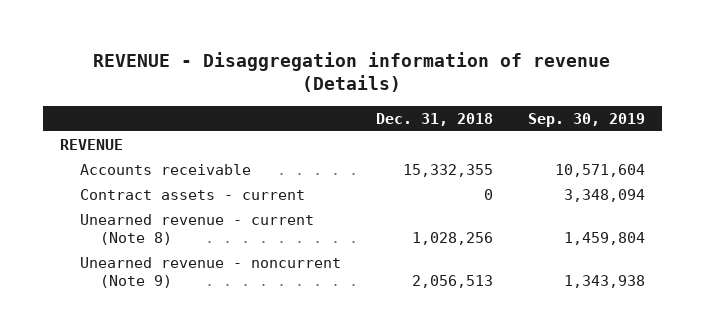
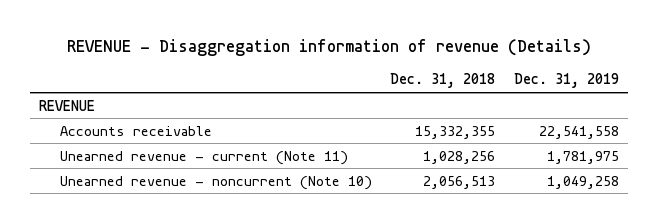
- | Dec. 31, 2018 | Sep. 30, 2019
+ | Dec. 31, 2018 | Dec. 31, 2019
- Contract assets - current | 0 | 3,348,094
- Unearned revenue - current (Note 8) | 1,028,256 | 1,459,804
- Unearned revenue - noncurrent (Note 9) | 2,056,513 | 1,343,938
+ Unearned revenue - current (Note 11) | 1,028,256 | 1,781,975
+ Unearned revenue - noncurrent (Note 10) | 2,056,513 | 1,049,258

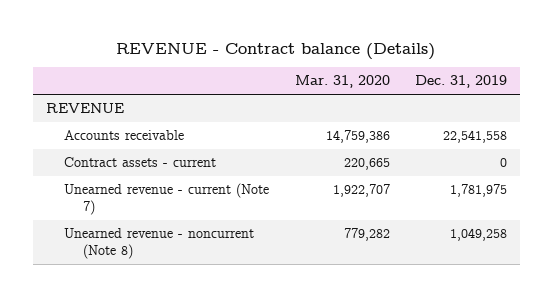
- REVENUE - Disaggregation information of revenue (Details)
+ REVENUE - Contract balance (Details)
- | Dec. 31, 2018 | Dec. 31, 2019
+ | Mar. 31, 2020 | Dec. 31, 2019
- Unearned revenue - current (Note 11) | 1,028,256 | 1,781,975
- Unearned revenue - noncurrent (Note 10) | 2,056,513 | 1,049,258
+ Contract assets - current | 220,665 | 0
+ Unearned revenue - current (Note 7) | 1,922,707 | 1,781,975
+ Unearned revenue - noncurrent (Note 8) | 779,282 | 1,049,258

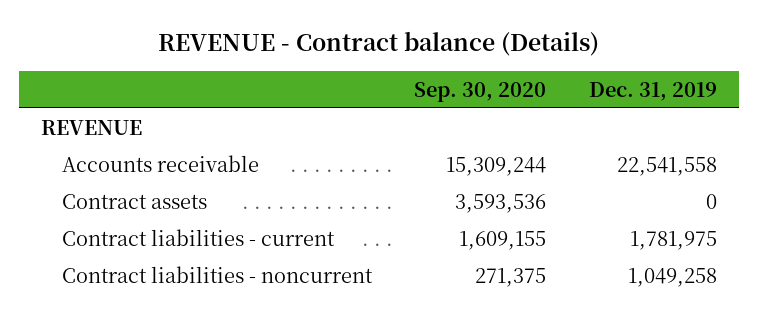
- | Mar. 31, 2020 | Dec. 31, 2019
+ | Sep. 30, 2020 | Dec. 31, 2019
- Contract assets - current | 220,665 | 0
- Unearned revenue - current (Note 7) | 1,922,707 | 1,781,975
- Unearned revenue - noncurrent (Note 8) | 779,282 | 1,049,258
+ Contract assets | 3,593,536 | 0
+ Contract liabilities - current | 1,609,155 | 1,781,975
+ Contract liabilities - noncurrent | 271,375 | 1,049,258

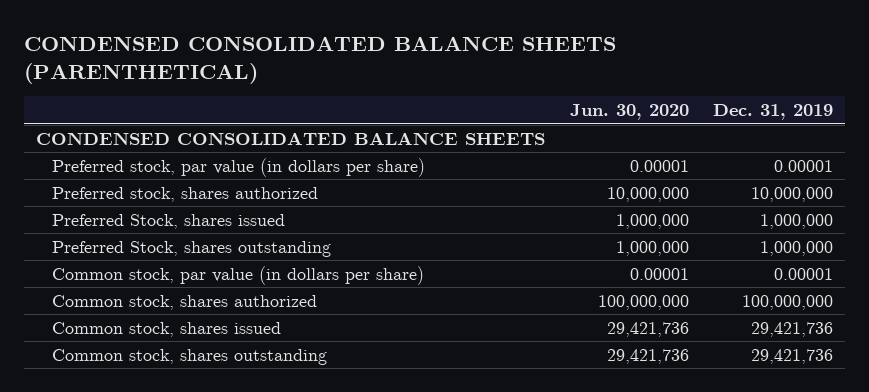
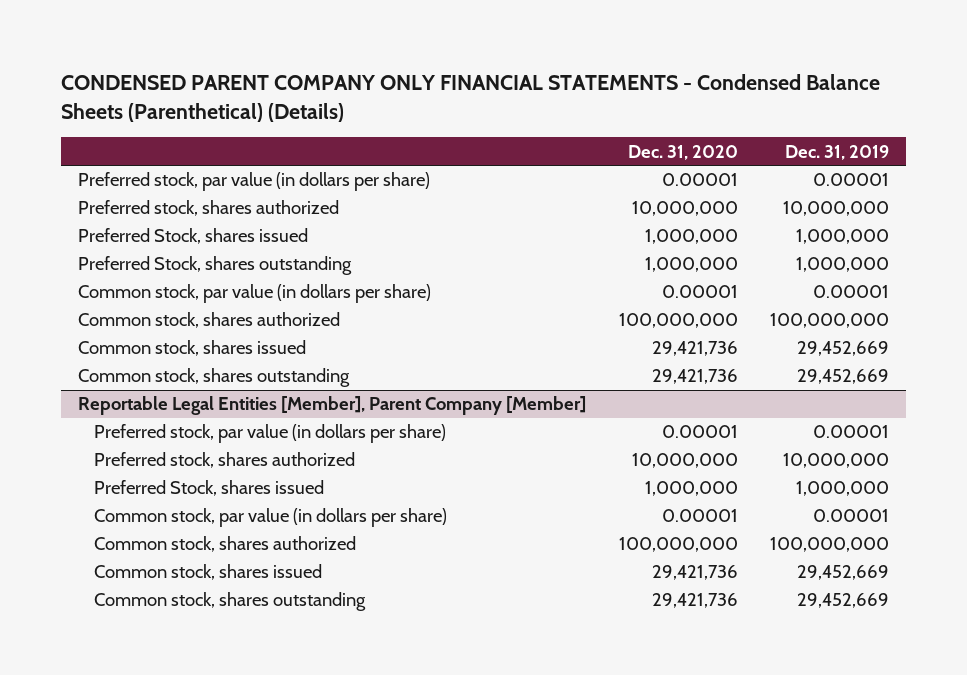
- CONDENSED CONSOLIDATED BALANCE SHEETS (PARENTHETICAL)
+ CONDENSED PARENT COMPANY ONLY FINANCIAL STATEMENTS - Condensed Balance Sheets (Parenthetical) (Details)
- | Jun. 30, 2020 | Dec. 31, 2019
+ | Dec. 31, 2020 | Dec. 31, 2019
- CONDENSED CONSOLIDATED BALANCE SHEETS
- Common stock, shares issued | 29,421,736 | 29,421,736
- Common stock, shares outstanding | 29,421,736 | 29,421,736
+ Common stock, shares issued | 29,421,736 | 29,452,669
+ Common stock, shares outstanding | 29,421,736 | 29,452,669
+ Reportable Legal Entities [Member], Parent Company [Member]
+ Preferred stock, par value (in dollars per share) | 0.00001 | 0.00001
+ Preferred stock, shares authorized | 10,000,000 | 10,000,000
+ Preferred Stock, shares issued | 1,000,000 | 1,000,000
+ Common stock, par value (in dollars per share) | 0.00001 | 0.00001
+ Common stock, shares authorized | 100,000,000 | 100,000,000
+ Common stock, shares issued | 29,421,736 | 29,452,669
+ Common stock, shares outstanding | 29,421,736 | 29,452,669

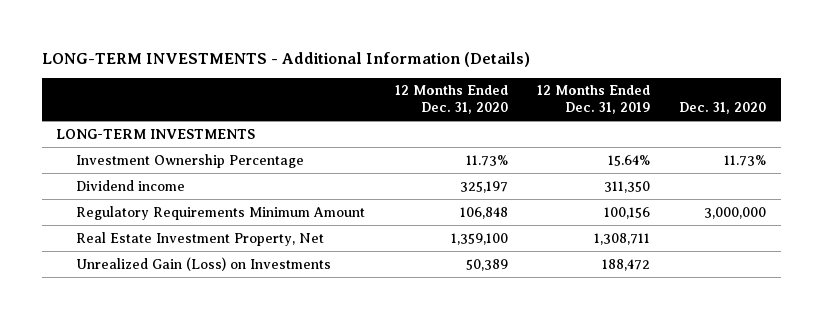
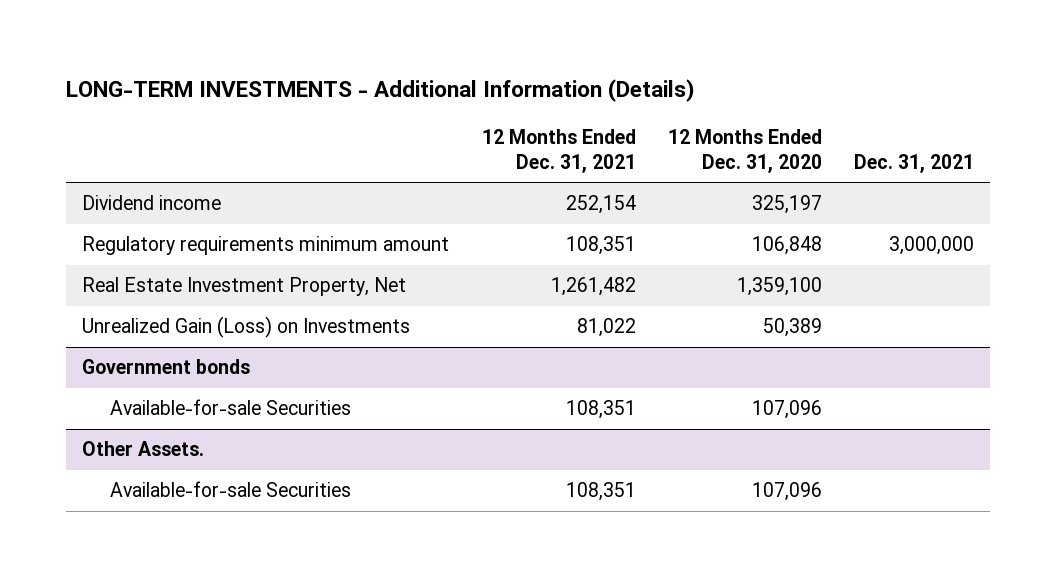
- | 12 Months Ended Dec. 31, 2020 | 12 Months Ended Dec. 31, 2019 | Dec. 31, 2020
+ | 12 Months Ended Dec. 31, 2021 | 12 Months Ended Dec. 31, 2020 | Dec. 31, 2021
- LONG-TERM INVESTMENTS
- Investment Ownership Percentage | 11.73% | 15.64% | 11.73%
- Regulatory Requirements Minimum Amount | 106,848 | 100,156 | 3,000,000
+ Regulatory requirements minimum amount | 108,351 | 106,848 | 3,000,000
+ Government bonds
+ Available-for-sale Securities | 108,351 | 107,096 |
+ Other Assets.
+ Available-for-sale Securities | 108,351 | 107,096 |

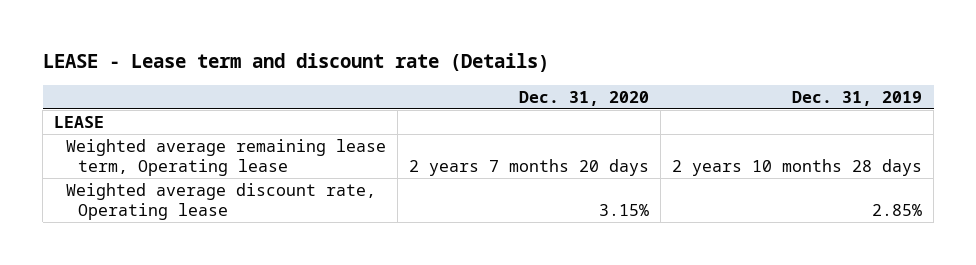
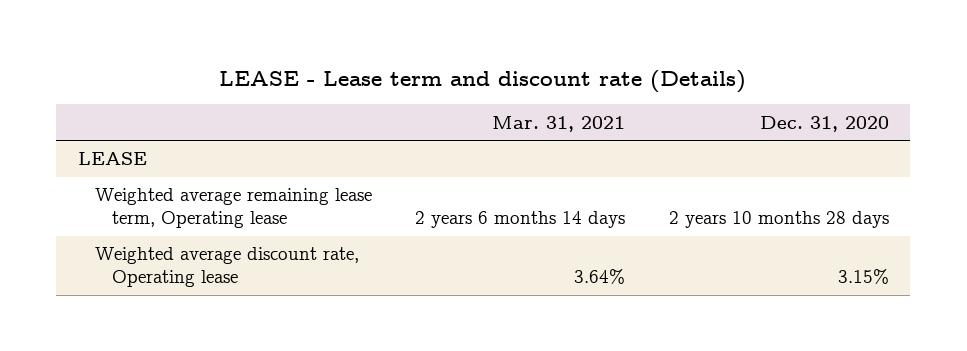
- | Dec. 31, 2020 | Dec. 31, 2019
+ | Mar. 31, 2021 | Dec. 31, 2020
- Weighted average remaining lease term, Operating lease | 2 years 7 months 20 days | 2 years 10 months 28 days
+ Weighted average remaining lease term, Operating lease | 2 years 6 months 14 days | 2 years 10 months 28 days

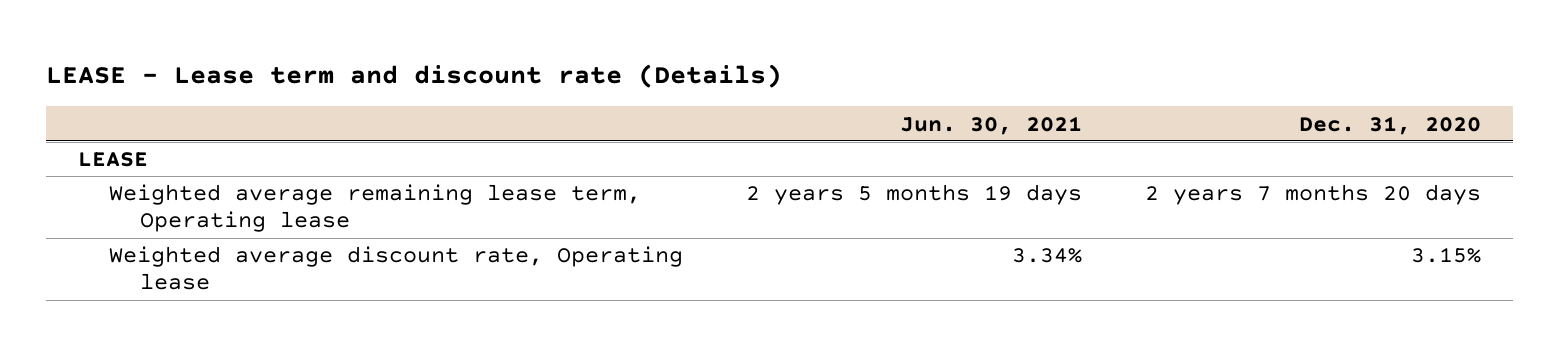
- | Mar. 31, 2021 | Dec. 31, 2020
+ | Jun. 30, 2021 | Dec. 31, 2020
- Weighted average remaining lease term, Operating lease | 2 years 6 months 14 days | 2 years 10 months 28 days
+ Weighted average remaining lease term, Operating lease | 2 years 5 months 19 days | 2 years 7 months 20 days

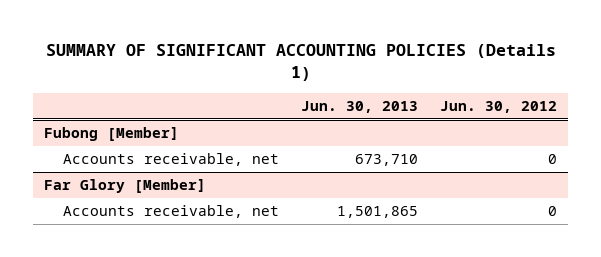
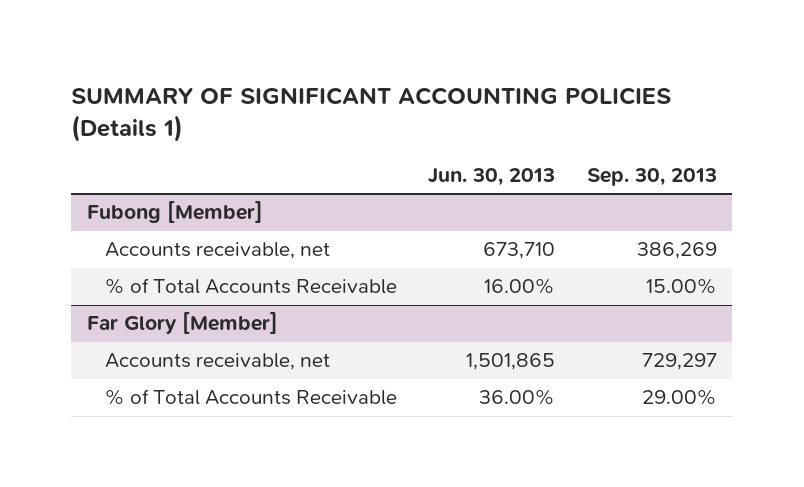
- | Jun. 30, 2013 | Jun. 30, 2012
+ | Jun. 30, 2013 | Sep. 30, 2013
@ Fubong [Member]
+ % of Total Accounts Receivable | 16.00% | 15.00%
@ Far Glory [Member]
+ % of Total Accounts Receivable | 36.00% | 29.00%

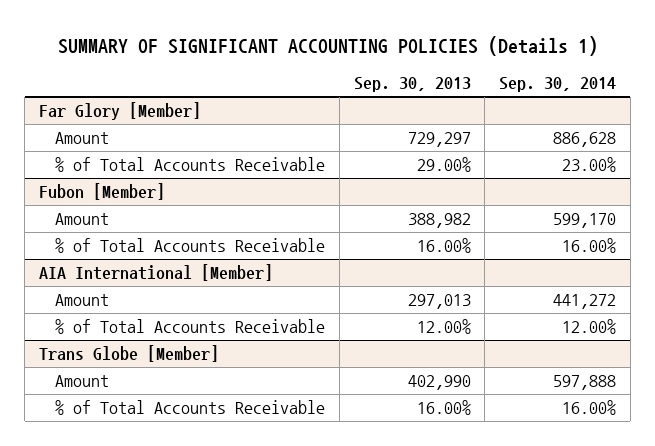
- | Jun. 30, 2013 | Sep. 30, 2013
+ | Sep. 30, 2013 | Sep. 30, 2014
- Fubong [Member]
- Accounts receivable, net | 673,710 | 386,269
- % of Total Accounts Receivable | 16.00% | 15.00%
@ Far Glory [Member]
- Accounts receivable, net | 1,501,865 | 729,297
+ Amount | 729,297 | 886,628
+ Fubon [Member]
+ Amount | 388,982 | 599,170
+ % of Total Accounts Receivable | 16.00% | 16.00%
+ AIA International [Member]
+ Amount | 297,013 | 441,272
+ % of Total Accounts Receivable | 12.00% | 12.00%
+ Trans Globe [Member]
+ Amount | 402,990 | 597,888
+ % of Total Accounts Receivable | 16.00% | 16.00%

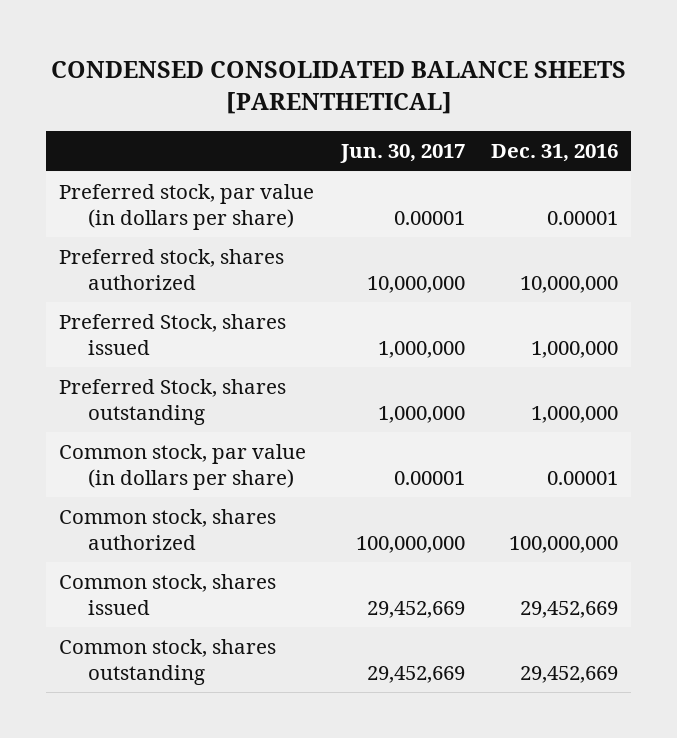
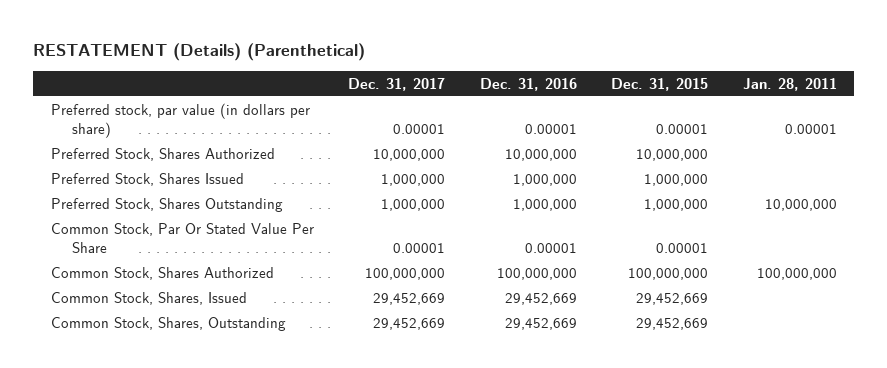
- CONDENSED CONSOLIDATED BALANCE SHEETS [PARENTHETICAL]
+ RESTATEMENT (Details) (Parenthetical)
- | Jun. 30, 2017 | Dec. 31, 2016
+ | Dec. 31, 2017 | Dec. 31, 2016 | Dec. 31, 2015 | Jan. 28, 2011
- Preferred stock, shares authorized | 10,000,000 | 10,000,000
- Preferred Stock, shares issued | 1,000,000 | 1,000,000
- Preferred Stock, shares outstanding | 1,000,000 | 1,000,000
- Common stock, par value (in dollars per share) | 0.00001 | 0.00001
- Common stock, shares authorized | 100,000,000 | 100,000,000
- Common stock, shares issued | 29,452,669 | 29,452,669
- Common stock, shares outstanding | 29,452,669 | 29,452,669
+ Preferred Stock, Shares Authorized | 10,000,000 | 10,000,000 | 10,000,000 |
+ Preferred Stock, Shares Issued | 1,000,000 | 1,000,000 | 1,000,000 |
+ Preferred Stock, Shares Outstanding | 1,000,000 | 1,000,000 | 1,000,000 | 10,000,000
+ Common Stock, Par Or Stated Value Per Share | 0.00001 | 0.00001 | 0.00001 |
+ Common Stock, Shares Authorized | 100,000,000 | 100,000,000 | 100,000,000 | 100,000,000
+ Common Stock, Shares, Issued | 29,452,669 | 29,452,669 | 29,452,669 |
+ Common Stock, Shares, Outstanding | 29,452,669 | 29,452,669 | 29,452,669 |

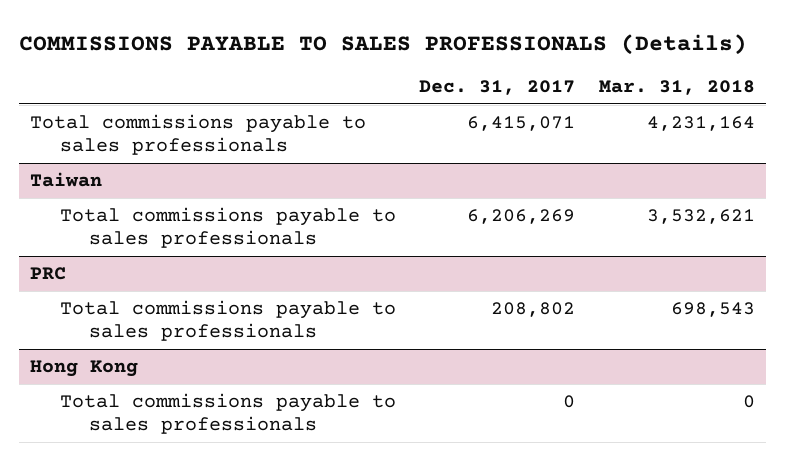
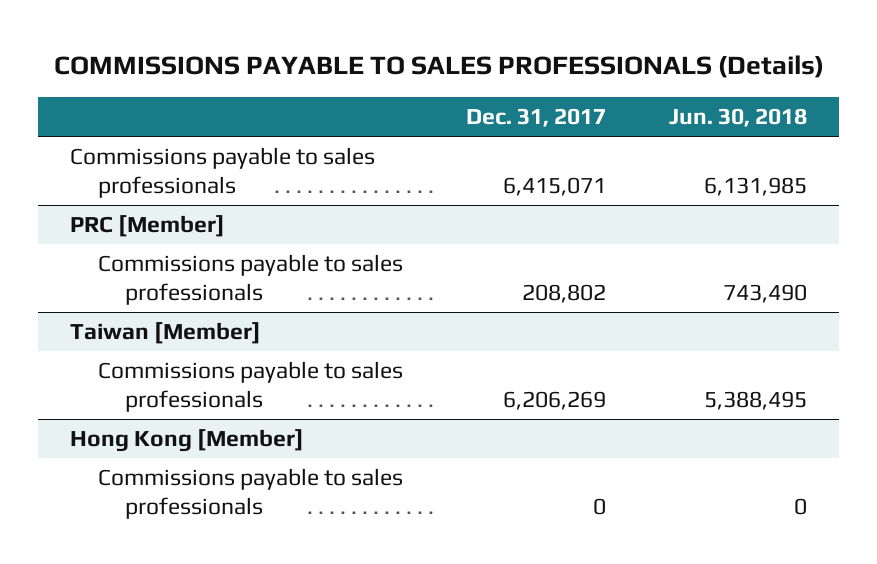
- | Dec. 31, 2017 | Mar. 31, 2018
+ | Dec. 31, 2017 | Jun. 30, 2018
- Total commissions payable to sales professionals | 6,415,071 | 4,231,164
- Taiwan
- Total commissions payable to sales professionals | 6,206,269 | 3,532,621
- PRC
- Total commissions payable to sales professionals | 208,802 | 698,543
- Hong Kong
- Total commissions payable to sales professionals | 0 | 0
+ Commissions payable to sales professionals | 6,415,071 | 6,131,985
+ PRC [Member]
+ Commissions payable to sales professionals | 208,802 | 743,490
+ Taiwan [Member]
+ Commissions payable to sales professionals | 6,206,269 | 5,388,495
+ Hong Kong [Member]
+ Commissions payable to sales professionals | 0 | 0

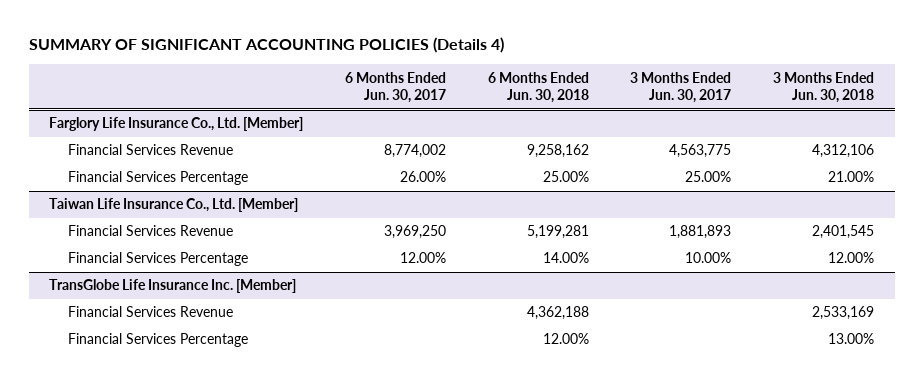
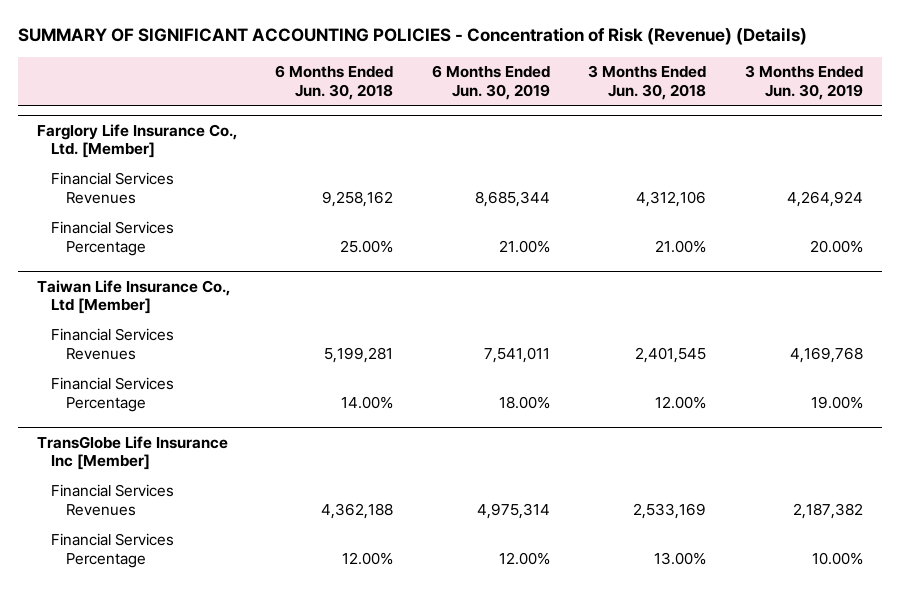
- SUMMARY OF SIGNIFICANT ACCOUNTING POLICIES (Details 4)
+ SUMMARY OF SIGNIFICANT ACCOUNTING POLICIES - Concentration of Risk (Revenue) (Details)
- | 6 Months Ended Jun. 30, 2017 | 6 Months Ended Jun. 30, 2018 | 3 Months Ended Jun. 30, 2017 | 3 Months Ended Jun. 30, 2018
+ | 6 Months Ended Jun. 30, 2018 | 6 Months Ended Jun. 30, 2019 | 3 Months Ended Jun. 30, 2018 | 3 Months Ended Jun. 30, 2019
@ Farglory Life Insurance Co., Ltd. [Member]
- Financial Services Revenue | 8,774,002 | 9,258,162 | 4,563,775 | 4,312,106
+ Financial Services Revenues | 9,258,162 | 8,685,344 | 4,312,106 | 4,264,924
- Taiwan Life Insurance Co., Ltd. [Member]
- Financial Services Revenue | 3,969,250 | 5,199,281 | 1,881,893 | 2,401,545
+ Taiwan Life Insurance Co., Ltd [Member]
+ Financial Services Revenues | 5,199,281 | 7,541,011 | 2,401,545 | 4,169,768
- TransGlobe Life Insurance Inc. [Member]
- Financial Services Revenue | | 4,362,188 | | 2,533,169
+ TransGlobe Life Insurance Inc [Member]
+ Financial Services Revenues | 4,362,188 | 4,975,314 | 2,533,169 | 2,187,382

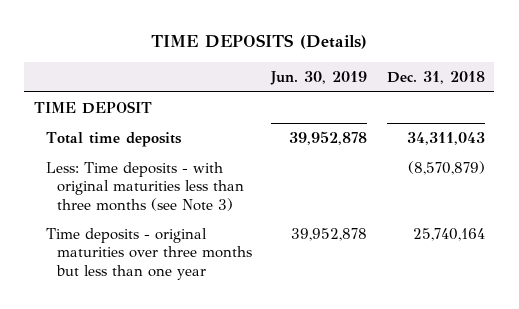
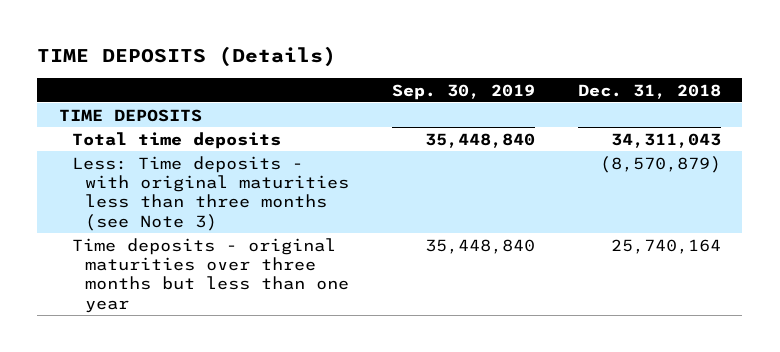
- | Jun. 30, 2019 | Dec. 31, 2018
+ | Sep. 30, 2019 | Dec. 31, 2018
- TIME DEPOSIT
+ TIME DEPOSITS

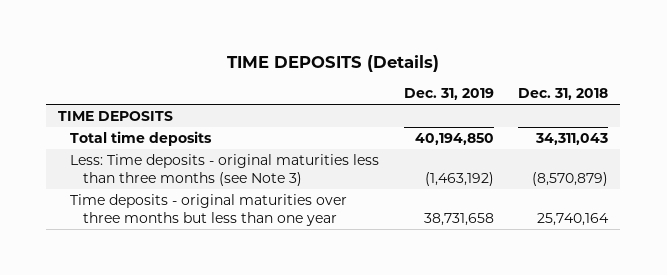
- | Sep. 30, 2019 | Dec. 31, 2018
+ | Dec. 31, 2019 | Dec. 31, 2018
- Less: Time deposits - with original maturities less than three months (see Note 3) | | (8,570,879)
+ Less: Time deposits - original maturities less than three months (see Note 3) | (1,463,192) | (8,570,879)

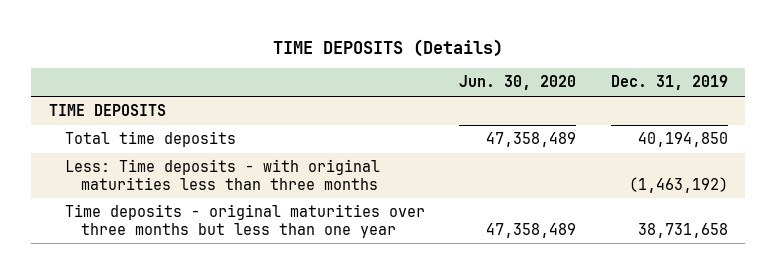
- | Dec. 31, 2019 | Dec. 31, 2018
+ | Jun. 30, 2020 | Dec. 31, 2019
- Less: Time deposits - original maturities less than three months (see Note 3) | (1,463,192) | (8,570,879)
+ Less: Time deposits - with original maturities less than three months | | (1,463,192)

